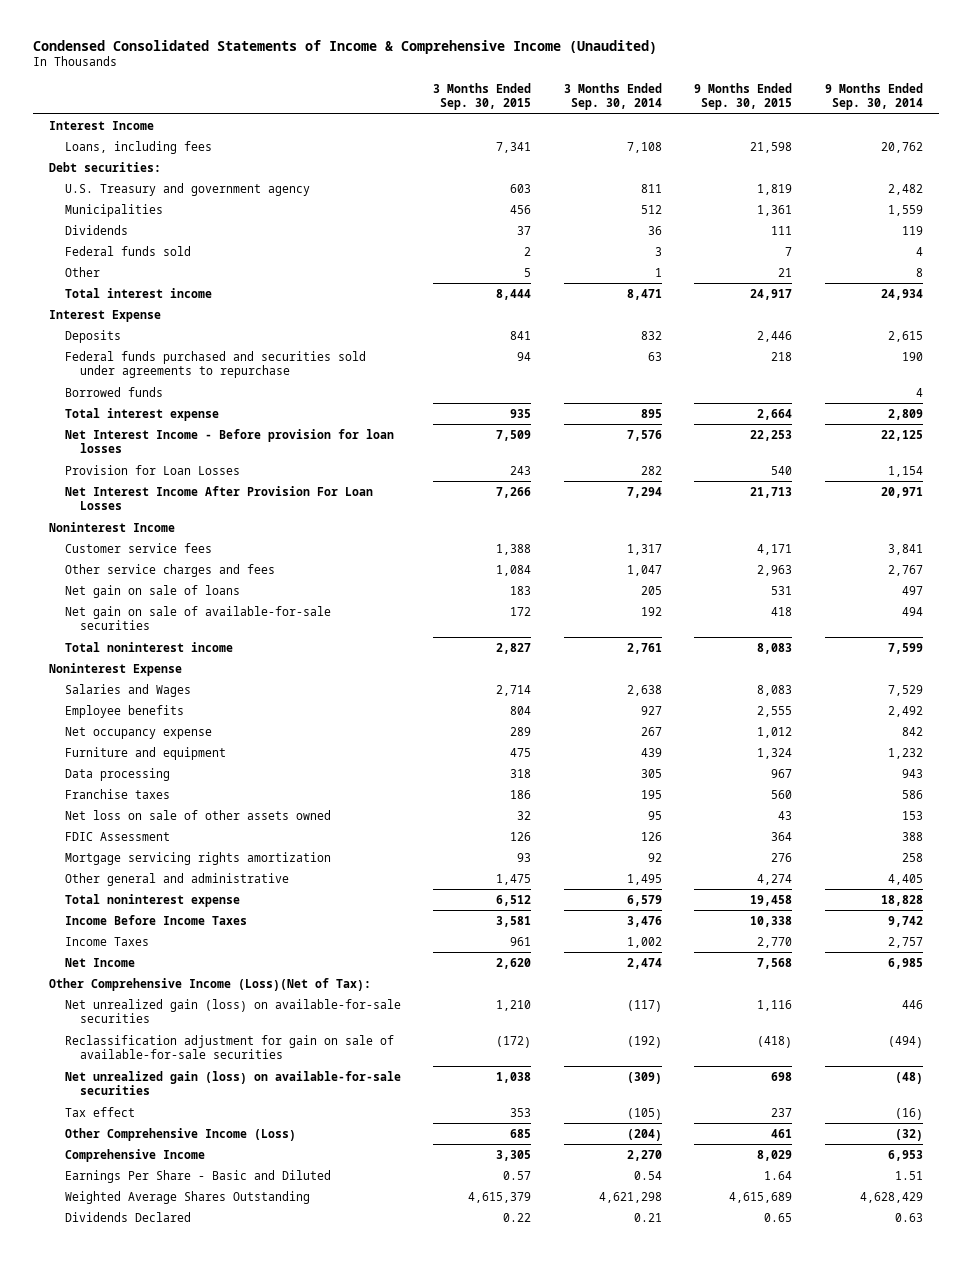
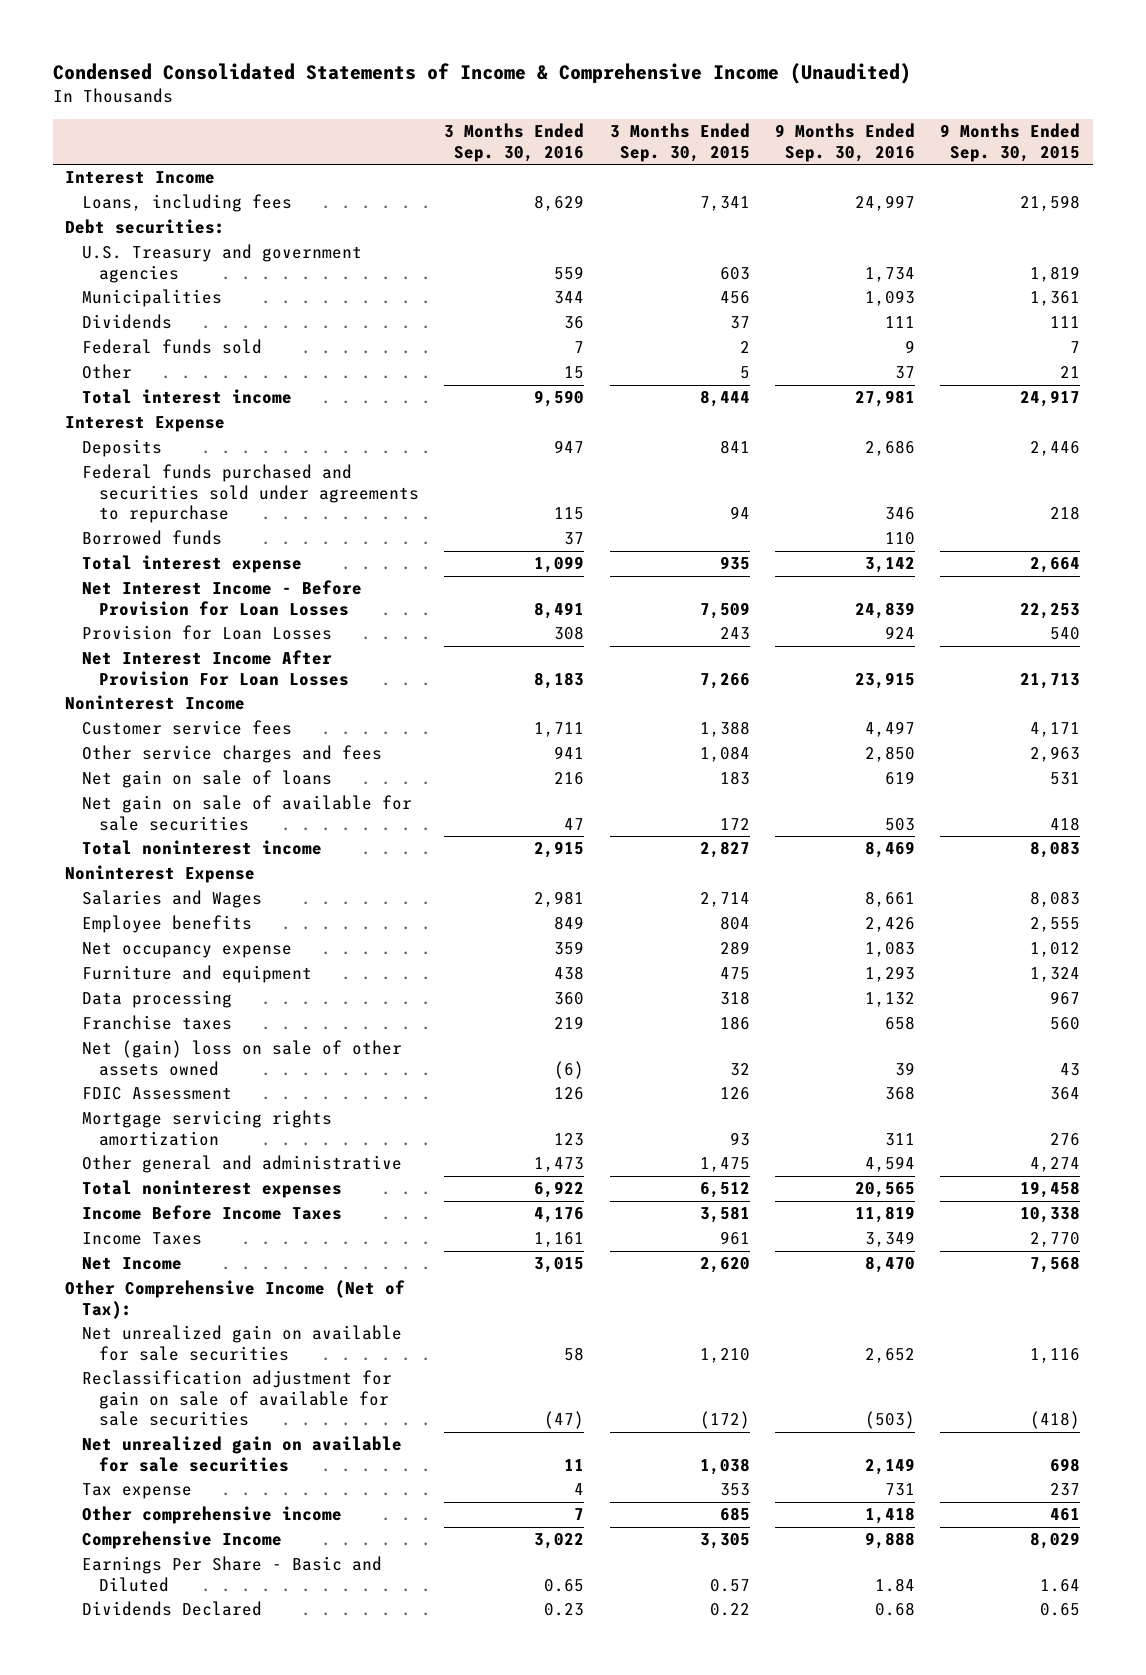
- | 3 Months Ended Sep. 30, 2015 | 3 Months Ended Sep. 30, 2014 | 9 Months Ended Sep. 30, 2015 | 9 Months Ended Sep. 30, 2014
+ | 3 Months Ended Sep. 30, 2016 | 3 Months Ended Sep. 30, 2015 | 9 Months Ended Sep. 30, 2016 | 9 Months Ended Sep. 30, 2015
- U.S. Treasury and government agency | 603 | 811 | 1,819 | 2,482
+ U.S. Treasury and government agencies | 559 | 603 | 1,734 | 1,819
- Net Interest Income - Before provision for loan losses | 7,509 | 7,576 | 22,253 | 22,125
+ Net Interest Income - Before Provision for Loan Losses | 8,491 | 7,509 | 24,839 | 22,253
- Net gain on sale of available-for-sale securities | 172 | 192 | 418 | 494
+ Net gain on sale of available for sale securities | 47 | 172 | 503 | 418
- Net loss on sale of other assets owned | 32 | 95 | 43 | 153
+ Net (gain) loss on sale of other assets owned | (6) | 32 | 39 | 43
- Total noninterest expense | 6,512 | 6,579 | 19,458 | 18,828
+ Total noninterest expenses | 6,922 | 6,512 | 20,565 | 19,458
- Other Comprehensive Income (Loss)(Net of Tax):
- Net unrealized gain (loss) on available-for-sale securities | 1,210 | (117) | 1,116 | 446
- Reclassification adjustment for gain on sale of available-for-sale securities | (172) | (192) | (418) | (494)
- Net unrealized gain (loss) on available-for-sale securities | 1,038 | (309) | 698 | (48)
- Tax effect | 353 | (105) | 237 | (16)
- Other Comprehensive Income (Loss) | 685 | (204) | 461 | (32)
+ Other Comprehensive Income (Net of Tax):
+ Net unrealized gain on available for sale securities | 58 | 1,210 | 2,652 | 1,116
+ Reclassification adjustment for gain on sale of available for sale securities | (47) | (172) | (503) | (418)
+ Net unrealized gain on available for sale securities | 11 | 1,038 | 2,149 | 698
+ Tax expense | 4 | 353 | 731 | 237
+ Other comprehensive income | 7 | 685 | 1,418 | 461
- Weighted Average Shares Outstanding | 4,615,379 | 4,621,298 | 4,615,689 | 4,628,429

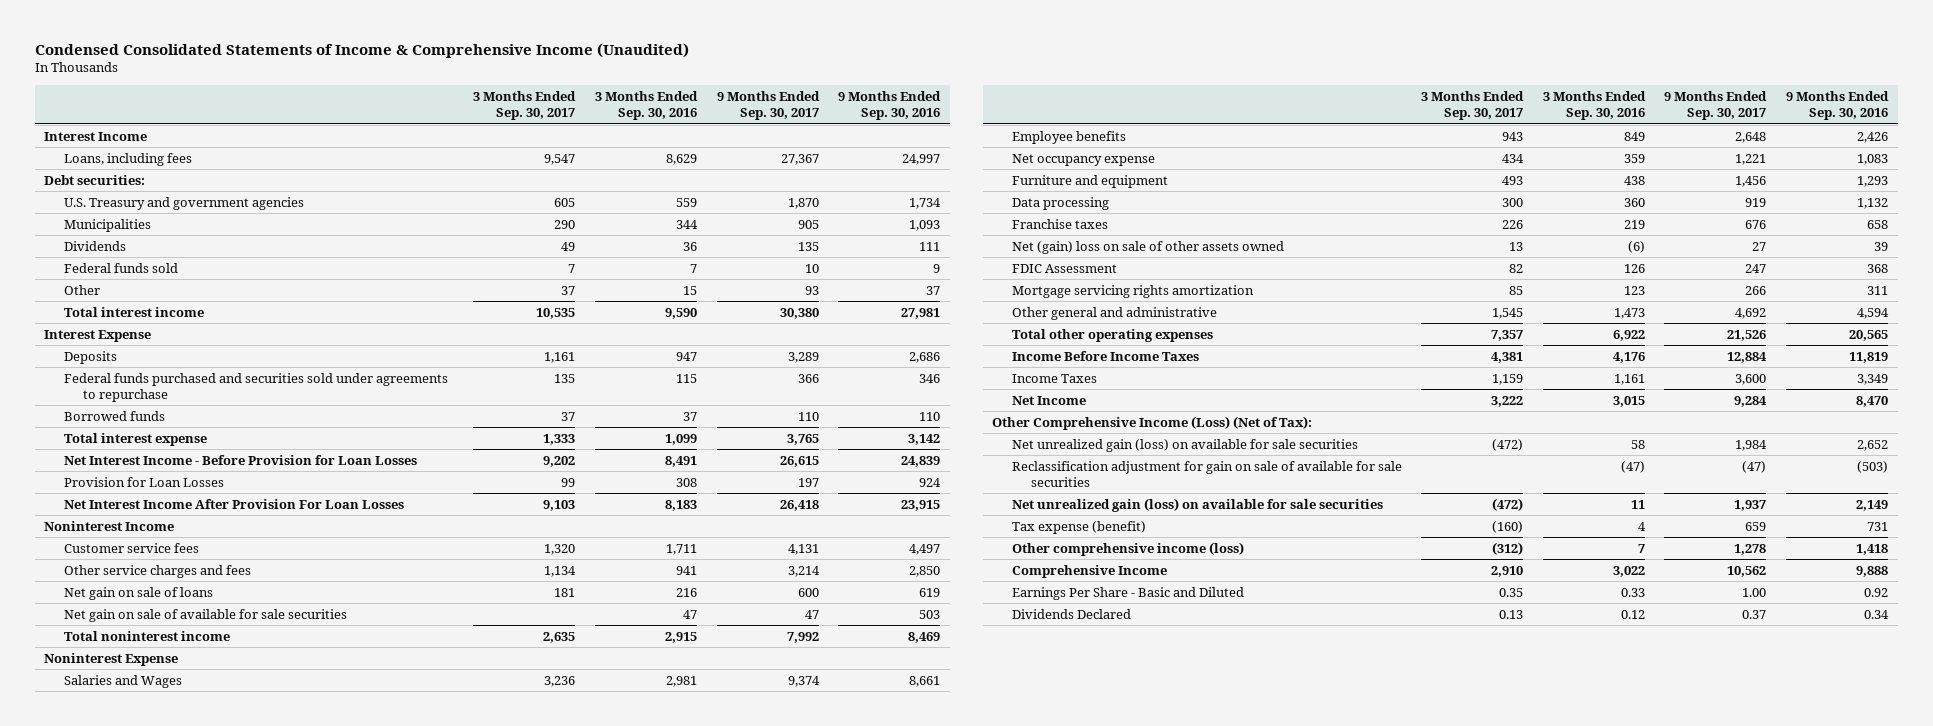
- | 3 Months Ended Sep. 30, 2016 | 3 Months Ended Sep. 30, 2015 | 9 Months Ended Sep. 30, 2016 | 9 Months Ended Sep. 30, 2015
+ | 3 Months Ended Sep. 30, 2017 | 3 Months Ended Sep. 30, 2016 | 9 Months Ended Sep. 30, 2017 | 9 Months Ended Sep. 30, 2016
- Total noninterest expenses | 6,922 | 6,512 | 20,565 | 19,458
+ Total other operating expenses | 7,357 | 6,922 | 21,526 | 20,565
- Other Comprehensive Income (Net of Tax):
- Net unrealized gain on available for sale securities | 58 | 1,210 | 2,652 | 1,116
+ Other Comprehensive Income (Loss) (Net of Tax):
+ Net unrealized gain (loss) on available for sale securities | (472) | 58 | 1,984 | 2,652
- Net unrealized gain on available for sale securities | 11 | 1,038 | 2,149 | 698
- Tax expense | 4 | 353 | 731 | 237
- Other comprehensive income | 7 | 685 | 1,418 | 461
+ Net unrealized gain (loss) on available for sale securities | (472) | 11 | 1,937 | 2,149
+ Tax expense (benefit) | (160) | 4 | 659 | 731
+ Other comprehensive income (loss) | (312) | 7 | 1,278 | 1,418
- Earnings Per Share - Basic and Diluted | 0.65 | 0.57 | 1.84 | 1.64
- Dividends Declared | 0.23 | 0.22 | 0.68 | 0.65
+ Earnings Per Share - Basic and Diluted | 0.35 | 0.33 | 1.00 | 0.92
+ Dividends Declared | 0.13 | 0.12 | 0.37 | 0.34

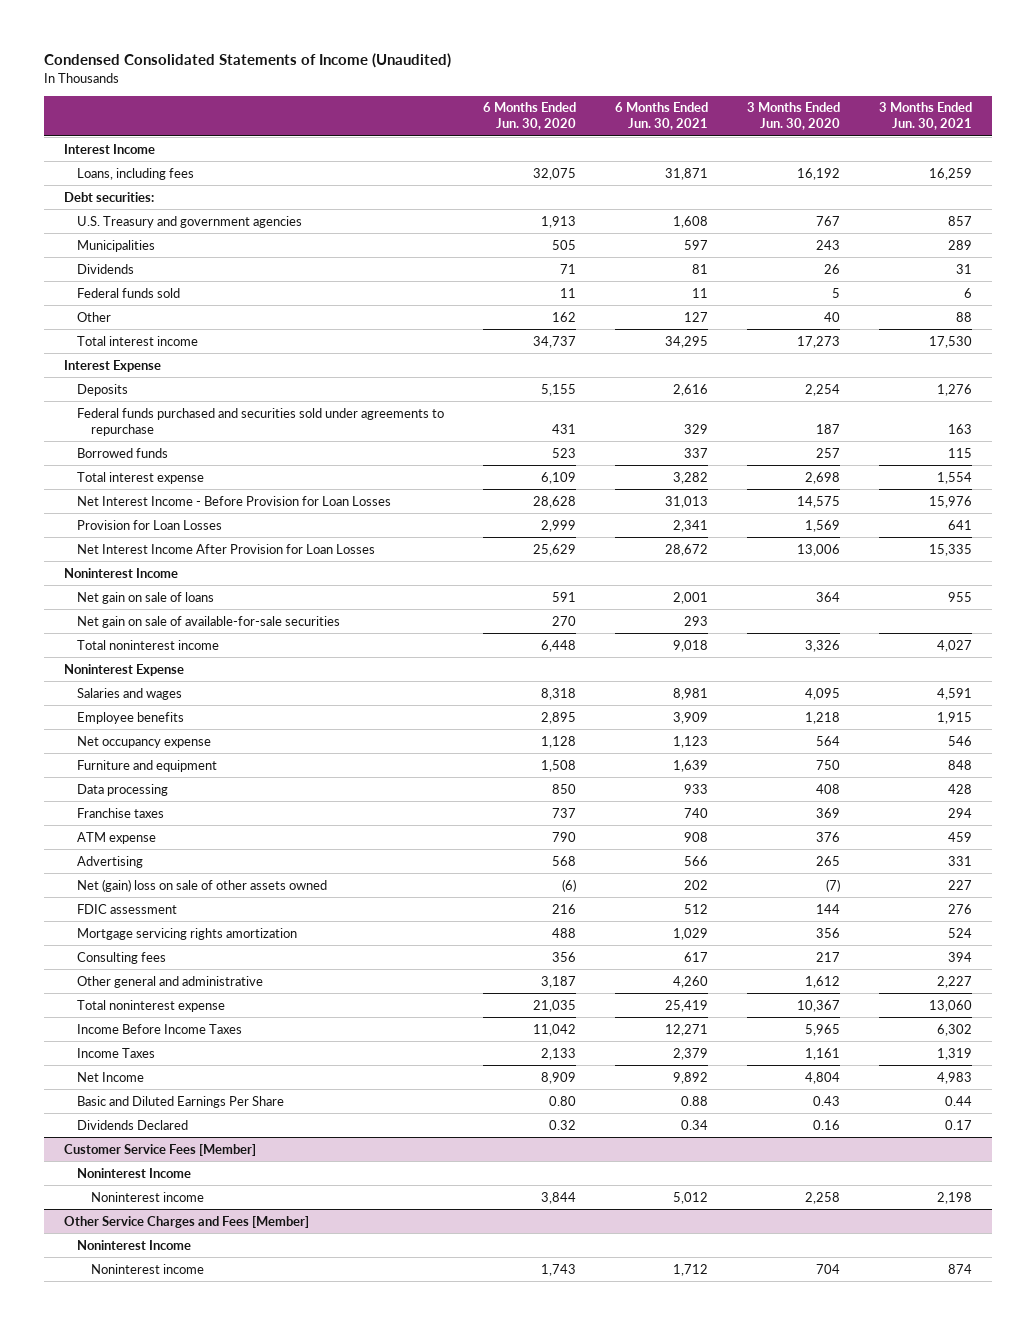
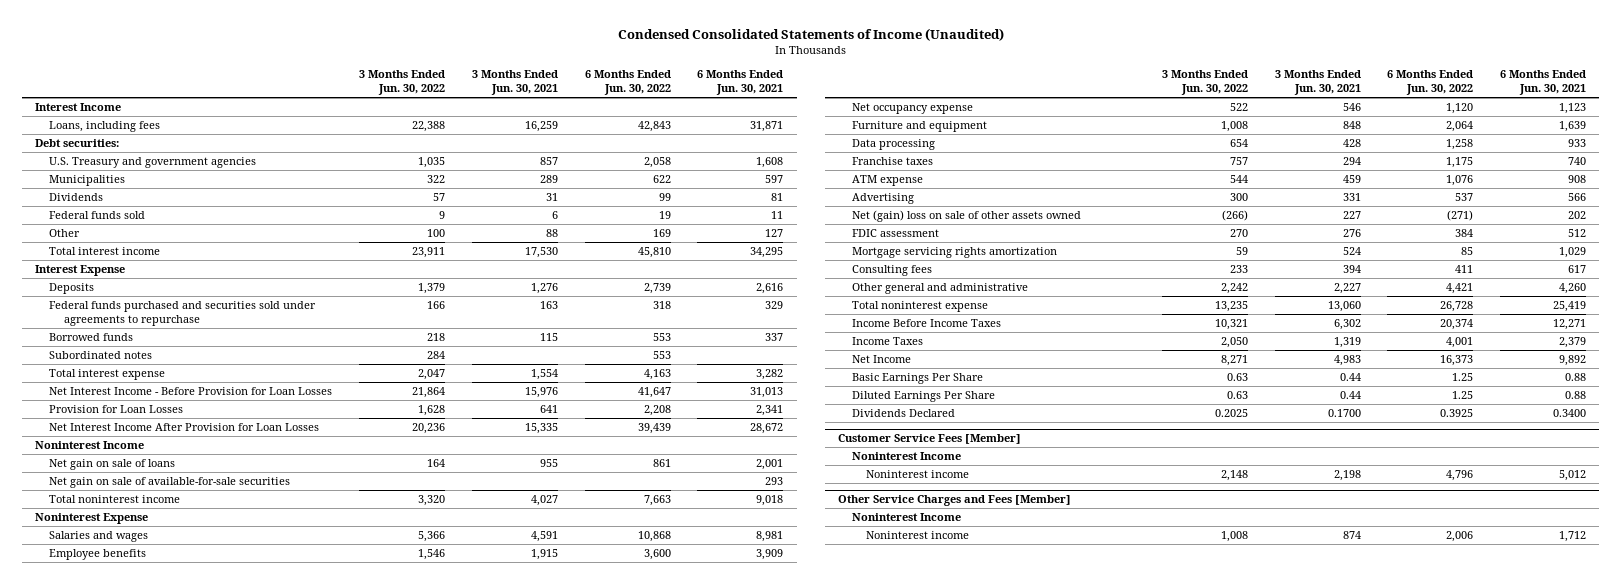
- | 6 Months Ended Jun. 30, 2020 | 6 Months Ended Jun. 30, 2021 | 3 Months Ended Jun. 30, 2020 | 3 Months Ended Jun. 30, 2021
+ | 3 Months Ended Jun. 30, 2022 | 3 Months Ended Jun. 30, 2021 | 6 Months Ended Jun. 30, 2022 | 6 Months Ended Jun. 30, 2021
+ Subordinated notes | 284 | | 553 |
- Basic and Diluted Earnings Per Share | 0.80 | 0.88 | 0.43 | 0.44
- Dividends Declared | 0.32 | 0.34 | 0.16 | 0.17
+ Basic Earnings Per Share | 0.63 | 0.44 | 1.25 | 0.88
+ Diluted Earnings Per Share | 0.63 | 0.44 | 1.25 | 0.88
+ Dividends Declared | 0.2025 | 0.1700 | 0.3925 | 0.3400

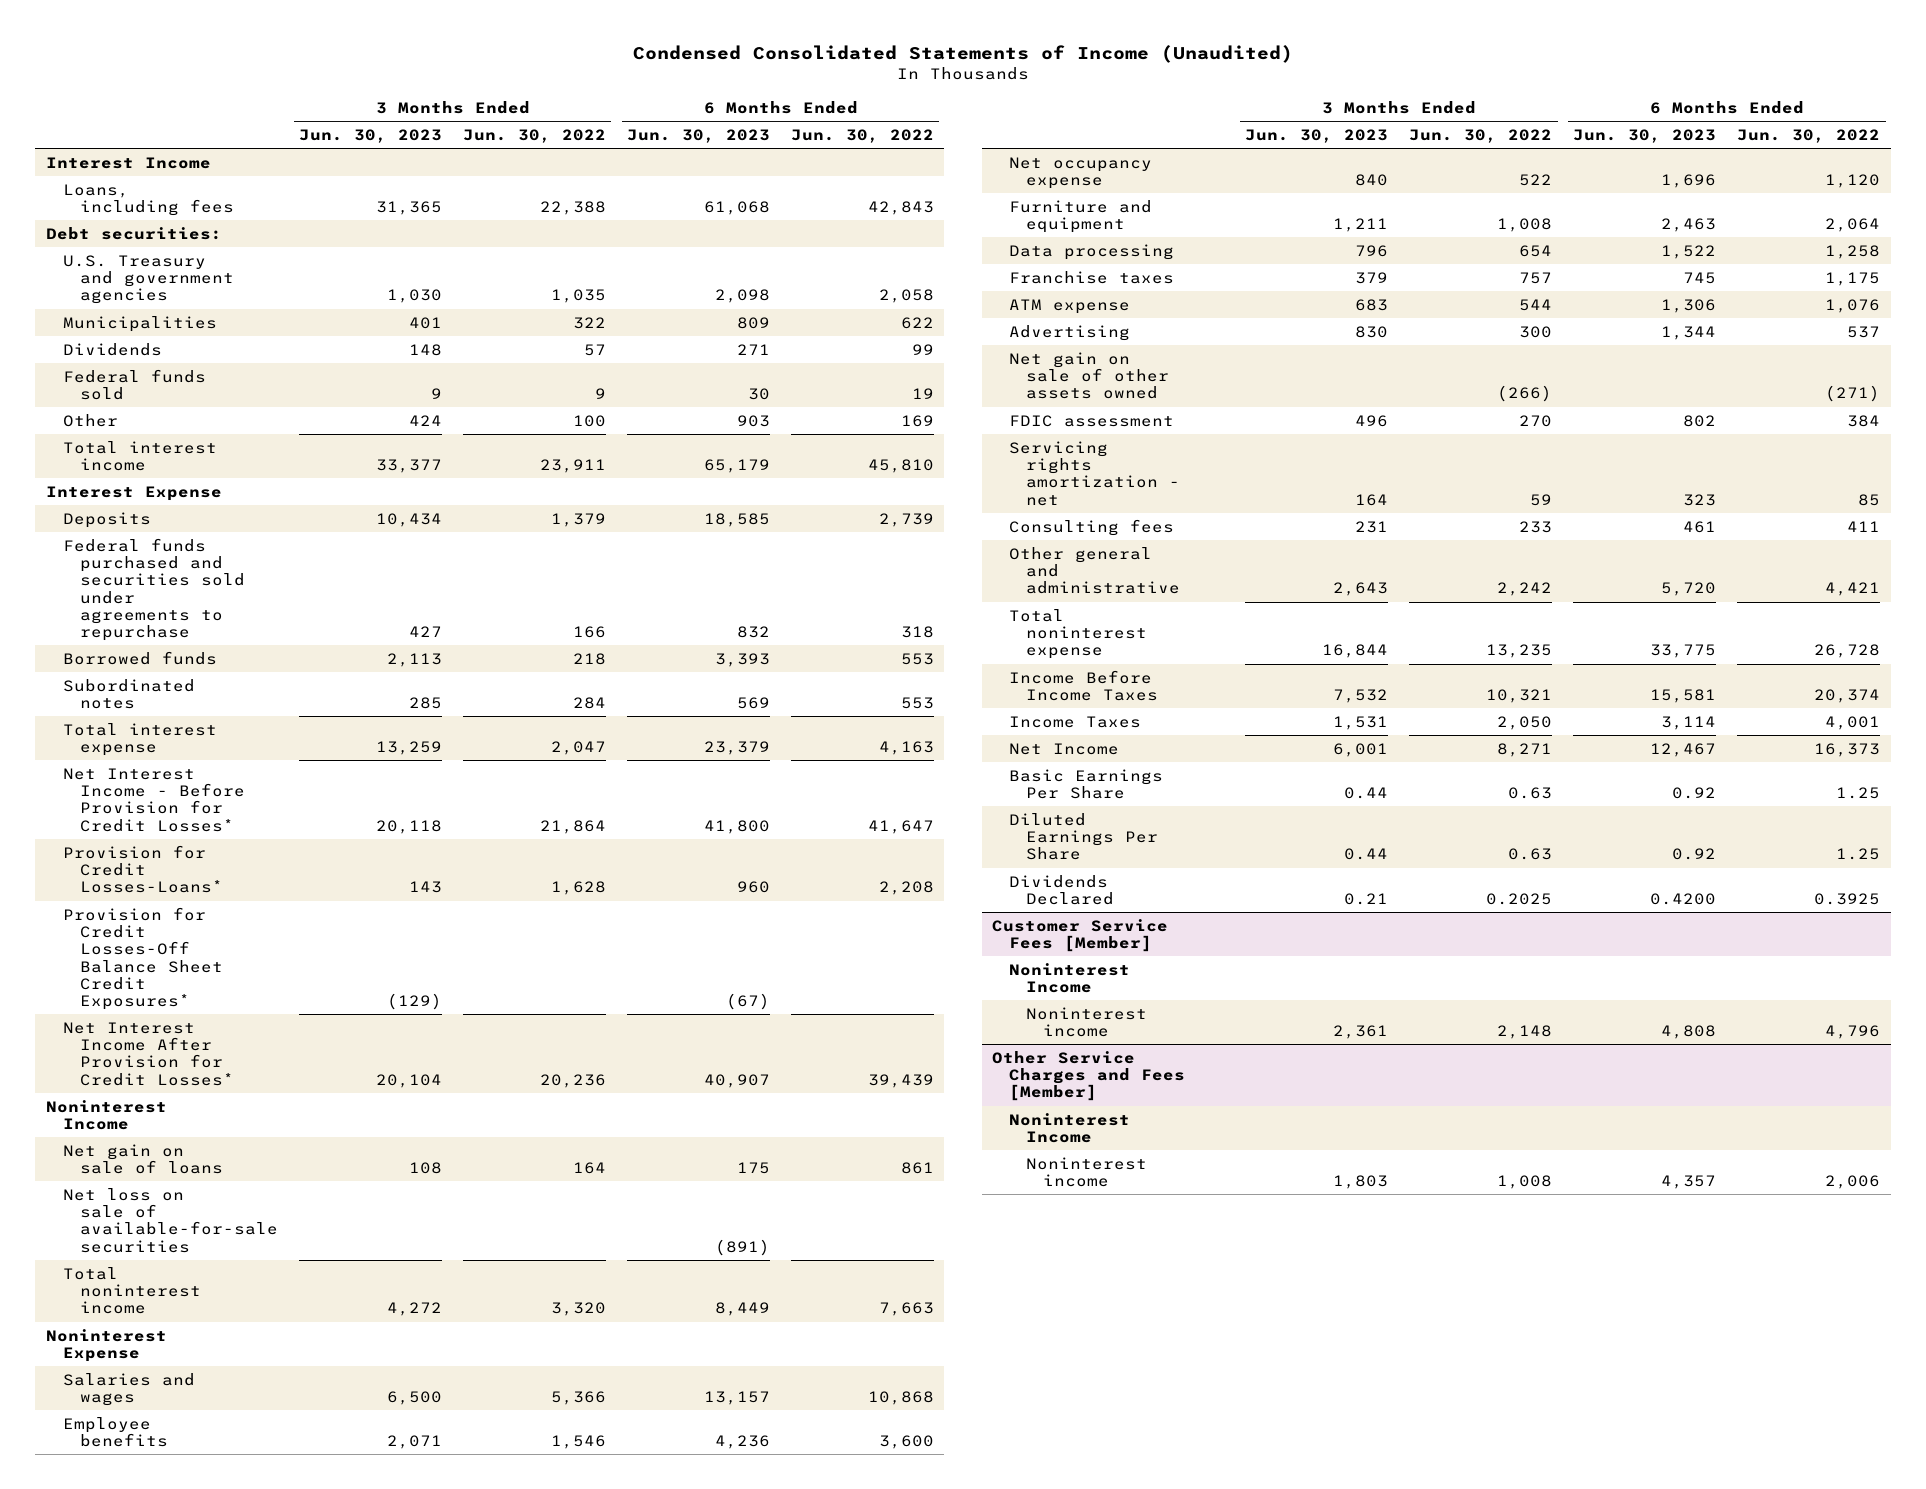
- | 3 Months Ended Jun. 30, 2022 | 3 Months Ended Jun. 30, 2021 | 6 Months Ended Jun. 30, 2022 | 6 Months Ended Jun. 30, 2021
+ | 3 Months Ended Jun. 30, 2023 | 3 Months Ended Jun. 30, 2022 | 6 Months Ended Jun. 30, 2023 | 6 Months Ended Jun. 30, 2022
- Net Interest Income - Before Provision for Loan Losses | 21,864 | 15,976 | 41,647 | 31,013
- Provision for Loan Losses | 1,628 | 641 | 2,208 | 2,341
- Net Interest Income After Provision for Loan Losses | 20,236 | 15,335 | 39,439 | 28,672
+ Net Interest Income - Before Provision for Credit Losses* | 20,118 | 21,864 | 41,800 | 41,647
+ Provision for Credit Losses-Loans* | 143 | 1,628 | 960 | 2,208
+ Provision for Credit Losses-Off Balance Sheet Credit Exposures* | (129) | | (67) |
+ Net Interest Income After Provision for Credit Losses* | 20,104 | 20,236 | 40,907 | 39,439
- Net gain on sale of available-for-sale securities | | | | 293
+ Net loss on sale of available-for-sale securities | | | (891) |
- Net (gain) loss on sale of other assets owned | (266) | 227 | (271) | 202
+ Net gain on sale of other assets owned | | (266) | | (271)
- Mortgage servicing rights amortization | 59 | 524 | 85 | 1,029
+ Servicing rights amortization - net | 164 | 59 | 323 | 85

